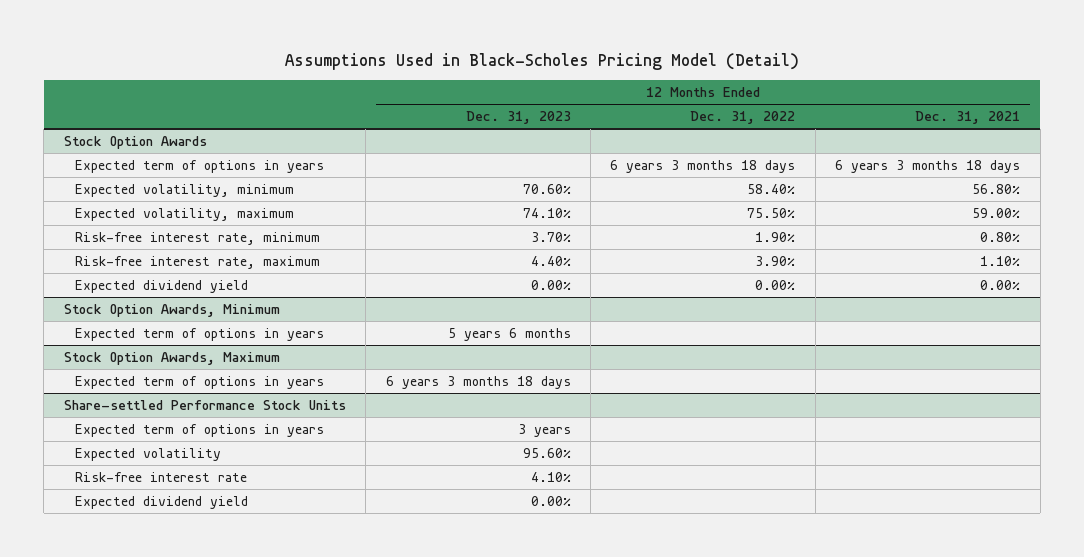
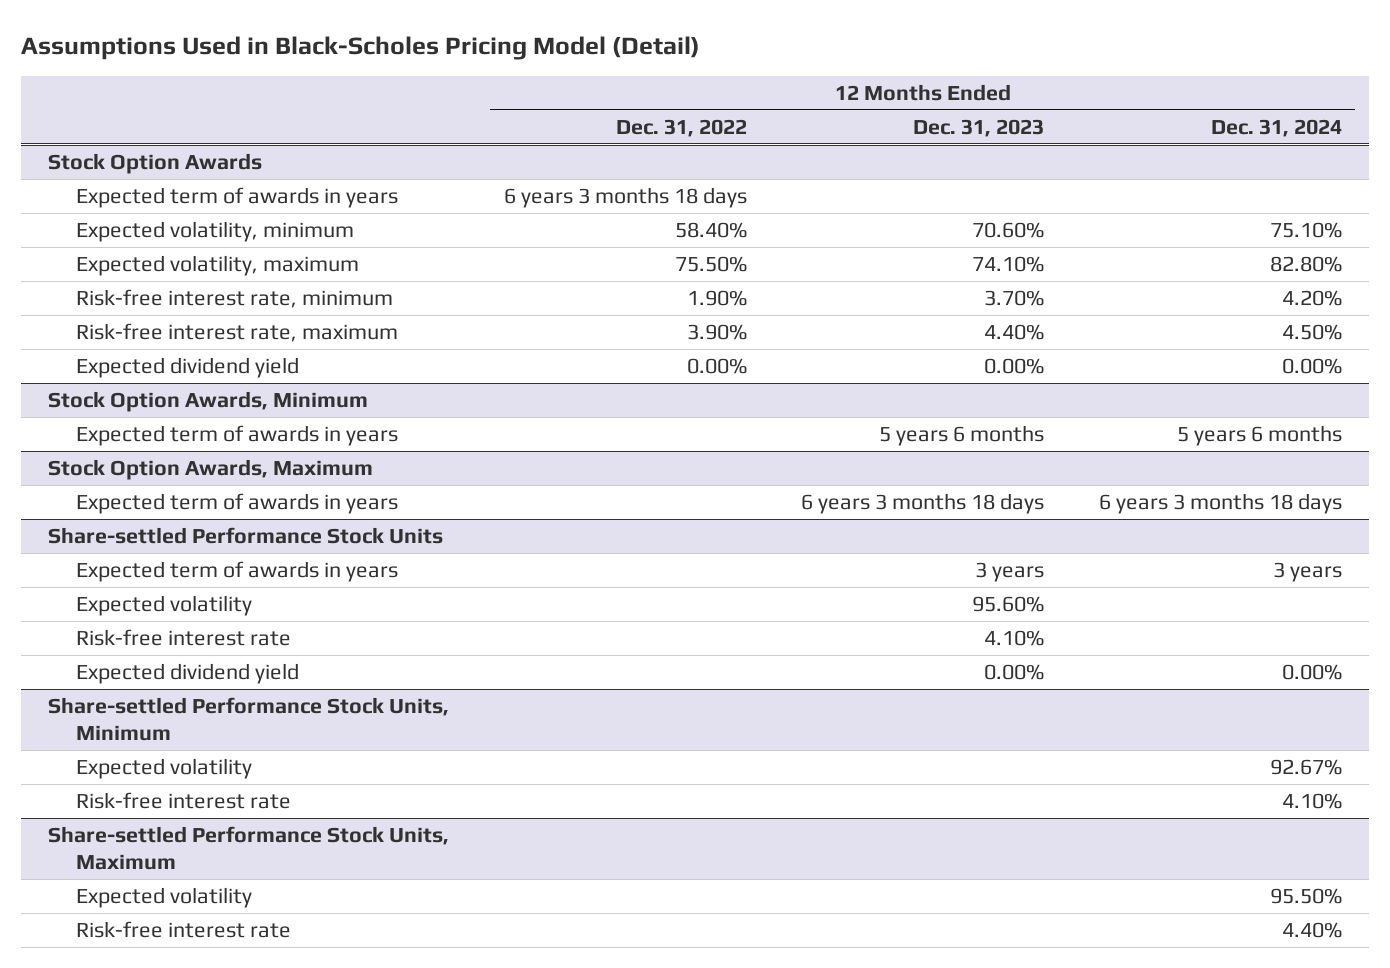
- | 12 Months Ended Dec. 31, 2023 | 12 Months Ended Dec. 31, 2022 | 12 Months Ended Dec. 31, 2021
+ | 12 Months Ended Dec. 31, 2022 | 12 Months Ended Dec. 31, 2023 | 12 Months Ended Dec. 31, 2024
@ Stock Option Awards
- Expected term of options in years | | 6 years 3 months 18 days | 6 years 3 months 18 days
+ Expected term of awards in years | 6 years 3 months 18 days | |
@ Stock Option Awards, Minimum
- Expected term of options in years | 5 years 6 months | |
+ Expected term of awards in years | | 5 years 6 months | 5 years 6 months
@ Stock Option Awards, Maximum
- Expected term of options in years | 6 years 3 months 18 days | |
+ Expected term of awards in years | | 6 years 3 months 18 days | 6 years 3 months 18 days
@ Share-settled Performance Stock Units
- Expected term of options in years | 3 years | |
+ Expected term of awards in years | | 3 years | 3 years
+ Share-settled Performance Stock Units, Minimum
+ Expected volatility | | | 92.67%
+ Risk-free interest rate | | | 4.10%
+ Share-settled Performance Stock Units, Maximum
+ Expected volatility | | | 95.50%
+ Risk-free interest rate | | | 4.40%

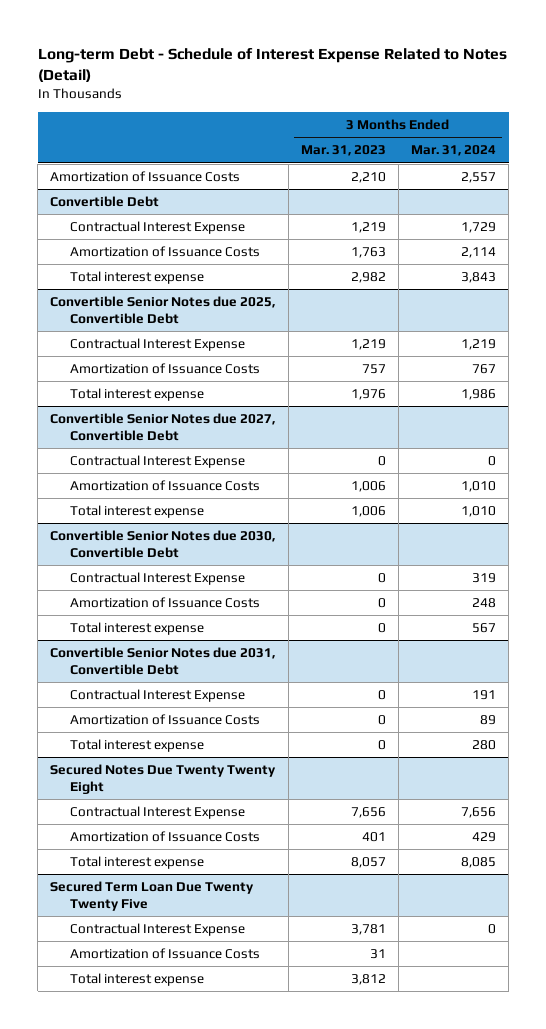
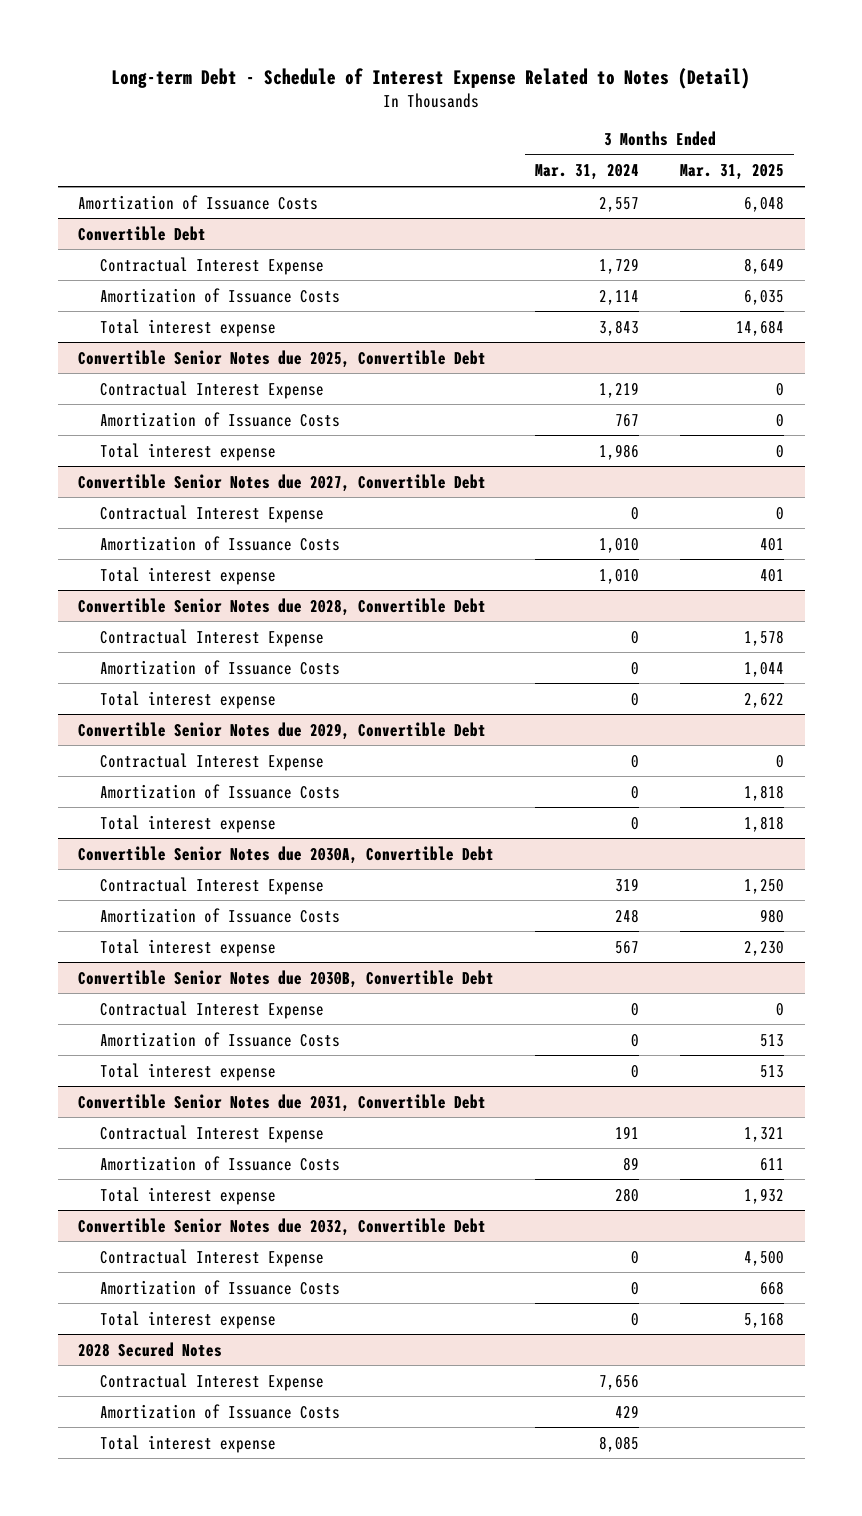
- | 3 Months Ended Mar. 31, 2023 | 3 Months Ended Mar. 31, 2024
+ | 3 Months Ended Mar. 31, 2024 | 3 Months Ended Mar. 31, 2025
- Convertible Senior Notes due 2030, Convertible Debt
+ Convertible Senior Notes due 2028, Convertible Debt
+ Contractual Interest Expense | 0 | 1,578
+ Amortization of Issuance Costs | 0 | 1,044
+ Total interest expense | 0 | 2,622
+ Convertible Senior Notes due 2029, Convertible Debt
+ Contractual Interest Expense | 0 | 0
+ Amortization of Issuance Costs | 0 | 1,818
+ Total interest expense | 0 | 1,818
+ Convertible Senior Notes due 2030A, Convertible Debt
+ Convertible Senior Notes due 2030B, Convertible Debt
+ Contractual Interest Expense | 0 | 0
+ Amortization of Issuance Costs | 0 | 513
+ Total interest expense | 0 | 513
- Secured Notes Due Twenty Twenty Eight
+ Convertible Senior Notes due 2032, Convertible Debt
+ Contractual Interest Expense | 0 | 4,500
+ Amortization of Issuance Costs | 0 | 668
+ Total interest expense | 0 | 5,168
+ 2028 Secured Notes
- Secured Term Loan Due Twenty Twenty Five
- Contractual Interest Expense | 3,781 | 0
- Amortization of Issuance Costs | 31 |
- Total interest expense | 3,812 |

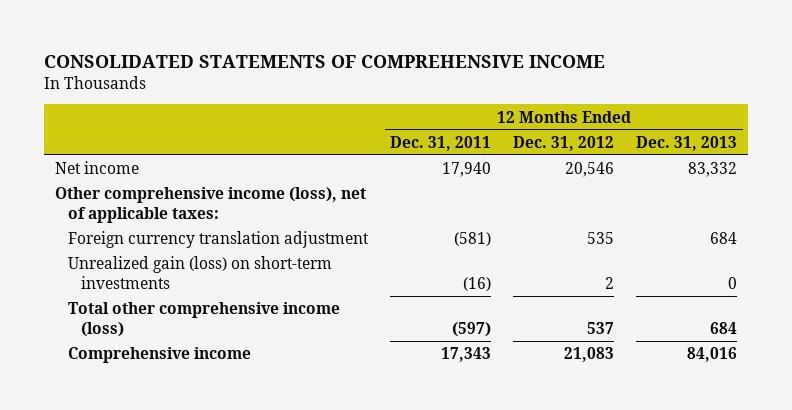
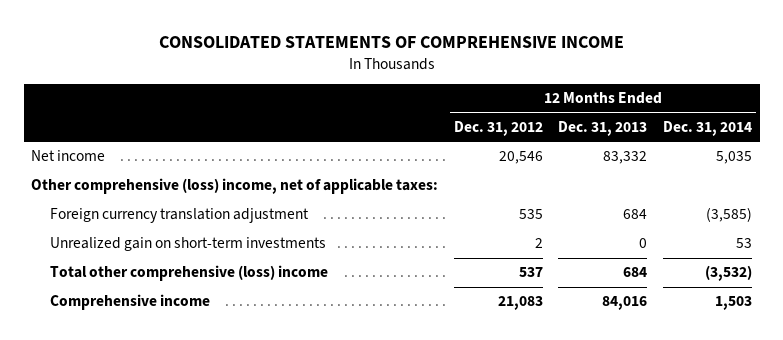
- | 12 Months Ended Dec. 31, 2011 | 12 Months Ended Dec. 31, 2012 | 12 Months Ended Dec. 31, 2013
+ | 12 Months Ended Dec. 31, 2012 | 12 Months Ended Dec. 31, 2013 | 12 Months Ended Dec. 31, 2014
- Other comprehensive income (loss), net of applicable taxes:
+ Other comprehensive (loss) income, net of applicable taxes:
- Unrealized gain (loss) on short-term investments | (16) | 2 | 0
- Total other comprehensive income (loss) | (597) | 537 | 684
+ Unrealized gain on short-term investments | 2 | 0 | 53
+ Total other comprehensive (loss) income | 537 | 684 | (3,532)

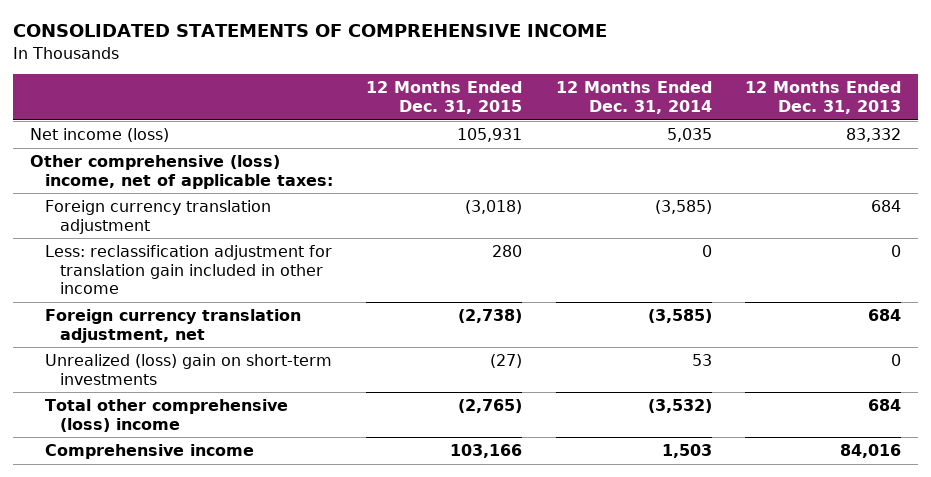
- | 12 Months Ended Dec. 31, 2012 | 12 Months Ended Dec. 31, 2013 | 12 Months Ended Dec. 31, 2014
+ | 12 Months Ended Dec. 31, 2015 | 12 Months Ended Dec. 31, 2014 | 12 Months Ended Dec. 31, 2013
- Net income | 20,546 | 83,332 | 5,035
+ Net income (loss) | 105,931 | 5,035 | 83,332
- Unrealized gain on short-term investments | 2 | 0 | 53
+ Less: reclassification adjustment for translation gain included in other income | 280 | 0 | 0
+ Foreign currency translation adjustment, net | (2,738) | (3,585) | 684
+ Unrealized (loss) gain on short-term investments | (27) | 53 | 0

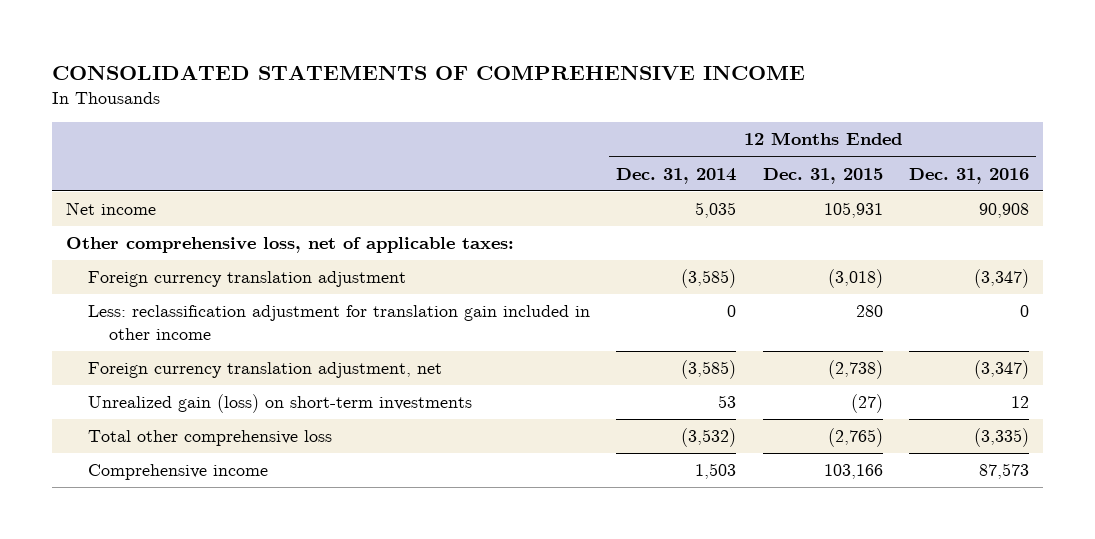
- | 12 Months Ended Dec. 31, 2015 | 12 Months Ended Dec. 31, 2014 | 12 Months Ended Dec. 31, 2013
+ | 12 Months Ended Dec. 31, 2014 | 12 Months Ended Dec. 31, 2015 | 12 Months Ended Dec. 31, 2016
- Net income (loss) | 105,931 | 5,035 | 83,332
- Other comprehensive (loss) income, net of applicable taxes:
+ Net income | 5,035 | 105,931 | 90,908
+ Other comprehensive loss, net of applicable taxes:
- Unrealized (loss) gain on short-term investments | (27) | 53 | 0
- Total other comprehensive (loss) income | (2,765) | (3,532) | 684
+ Unrealized gain (loss) on short-term investments | 53 | (27) | 12
+ Total other comprehensive loss | (3,532) | (2,765) | (3,335)

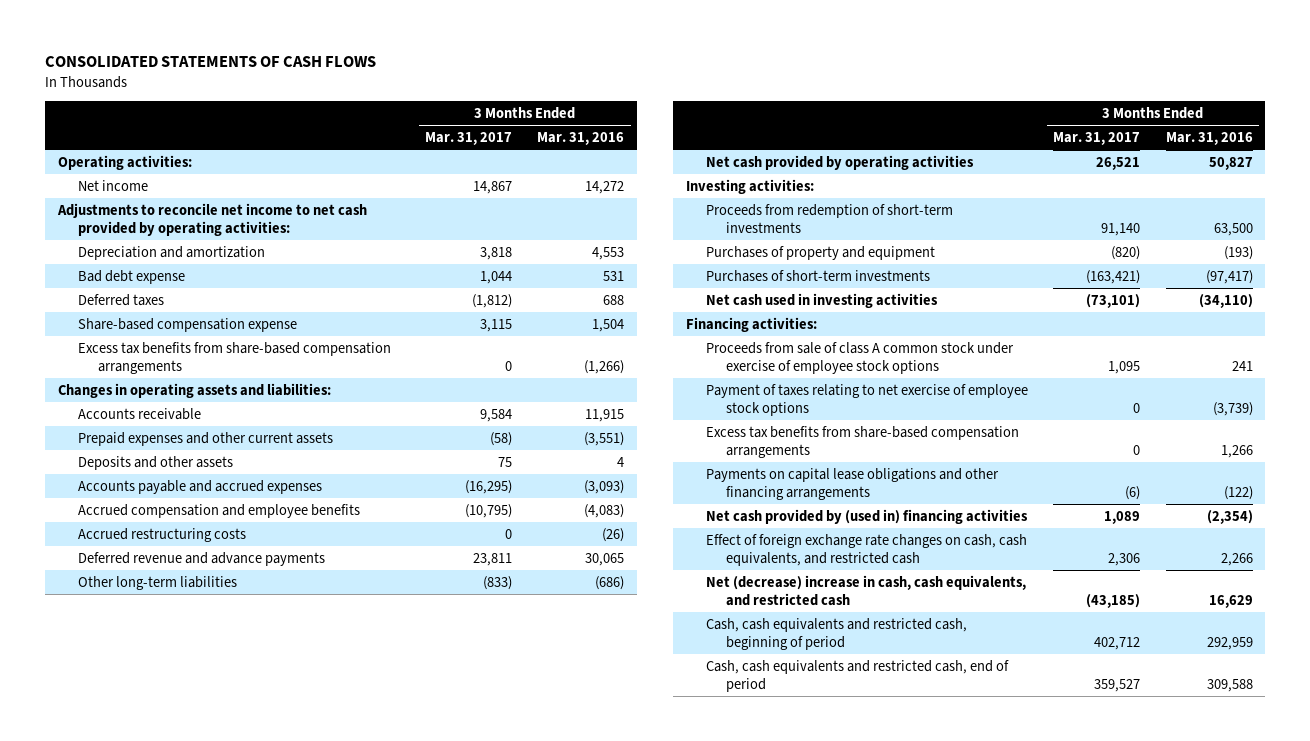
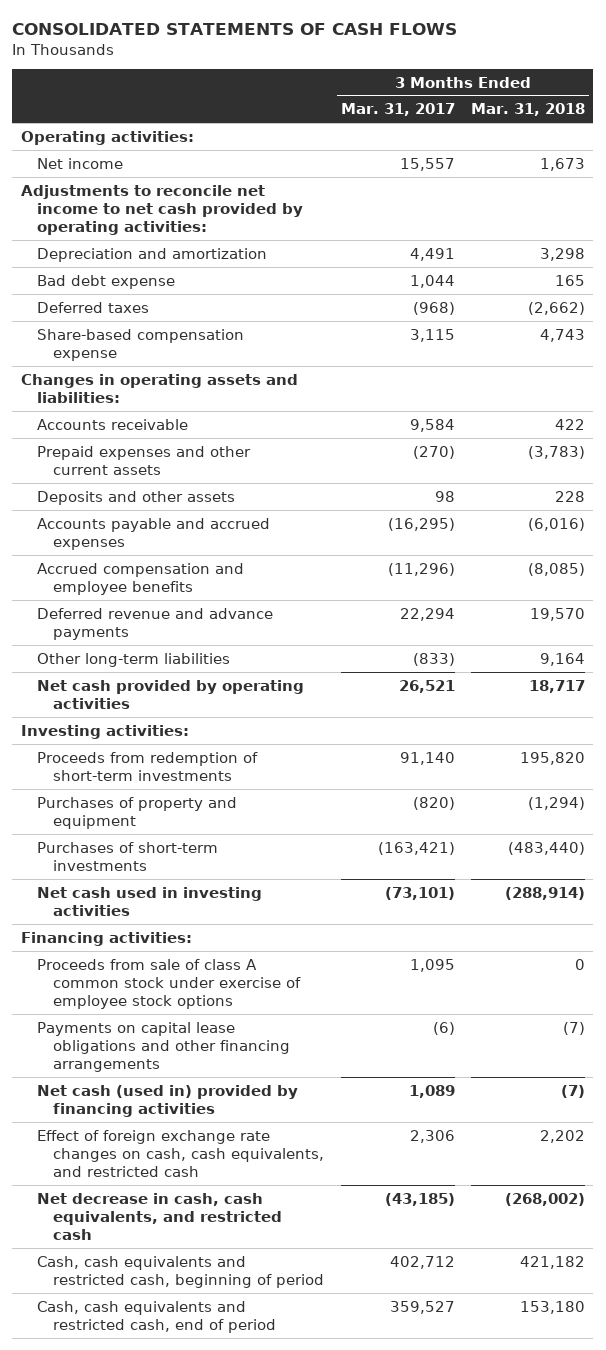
- | 3 Months Ended Mar. 31, 2017 | 3 Months Ended Mar. 31, 2016
+ | 3 Months Ended Mar. 31, 2017 | 3 Months Ended Mar. 31, 2018
- Net income | 14,867 | 14,272
+ Net income | 15,557 | 1,673
- Depreciation and amortization | 3,818 | 4,553
+ Depreciation and amortization | 4,491 | 3,298
- Deferred taxes | (1,812) | 688
+ Deferred taxes | (968) | (2,662)
- Excess tax benefits from share-based compensation arrangements | 0 | (1,266)
- Prepaid expenses and other current assets | (58) | (3,551)
- Deposits and other assets | 75 | 4
+ Prepaid expenses and other current assets | (270) | (3,783)
+ Deposits and other assets | 98 | 228
- Accrued compensation and employee benefits | (10,795) | (4,083)
- Accrued restructuring costs | 0 | (26)
- Deferred revenue and advance payments | 23,811 | 30,065
+ Accrued compensation and employee benefits | (11,296) | (8,085)
+ Deferred revenue and advance payments | 22,294 | 19,570
- Payment of taxes relating to net exercise of employee stock options | 0 | (3,739)
- Excess tax benefits from share-based compensation arrangements | 0 | 1,266
- Net cash provided by (used in) financing activities | 1,089 | (2,354)
+ Net cash (used in) provided by financing activities | 1,089 | (7)
- Net (decrease) increase in cash, cash equivalents, and restricted cash | (43,185) | 16,629
+ Net decrease in cash, cash equivalents, and restricted cash | (43,185) | (268,002)

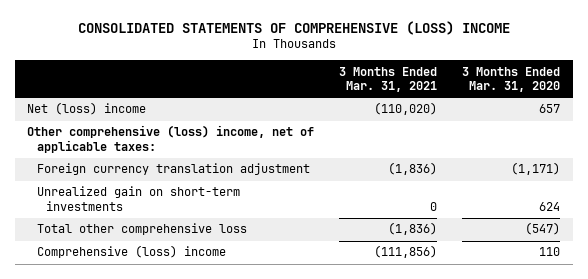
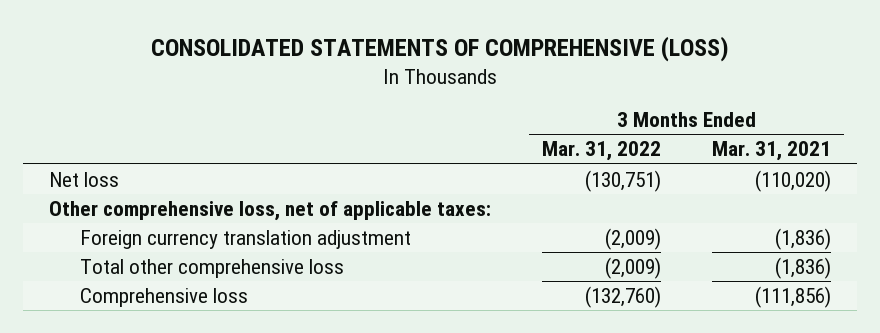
- CONSOLIDATED STATEMENTS OF COMPREHENSIVE (LOSS) INCOME
+ CONSOLIDATED STATEMENTS OF COMPREHENSIVE (LOSS)
- | 3 Months Ended Mar. 31, 2021 | 3 Months Ended Mar. 31, 2020
+ | 3 Months Ended Mar. 31, 2022 | 3 Months Ended Mar. 31, 2021
- Net (loss) income | (110,020) | 657
- Other comprehensive (loss) income, net of applicable taxes:
+ Net loss | (130,751) | (110,020)
+ Other comprehensive loss, net of applicable taxes:
- Unrealized gain on short-term investments | 0 | 624
- Comprehensive (loss) income | (111,856) | 110
+ Comprehensive loss | (132,760) | (111,856)

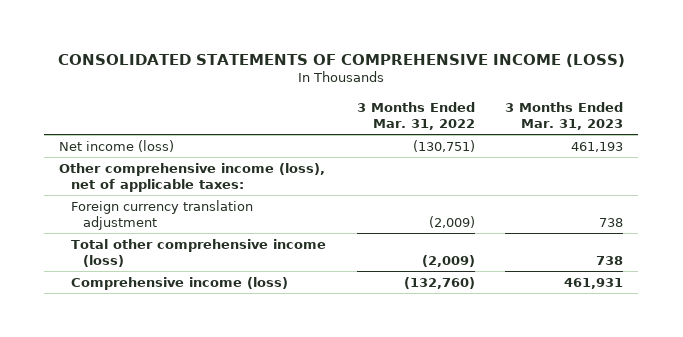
- CONSOLIDATED STATEMENTS OF COMPREHENSIVE (LOSS)
+ CONSOLIDATED STATEMENTS OF COMPREHENSIVE INCOME (LOSS)
- | 3 Months Ended Mar. 31, 2022 | 3 Months Ended Mar. 31, 2021
+ | 3 Months Ended Mar. 31, 2022 | 3 Months Ended Mar. 31, 2023
- Net loss | (130,751) | (110,020)
- Other comprehensive loss, net of applicable taxes:
+ Net income (loss) | (130,751) | 461,193
+ Other comprehensive income (loss), net of applicable taxes:
- Total other comprehensive loss | (2,009) | (1,836)
- Comprehensive loss | (132,760) | (111,856)
+ Total other comprehensive income (loss) | (2,009) | 738
+ Comprehensive income (loss) | (132,760) | 461,931

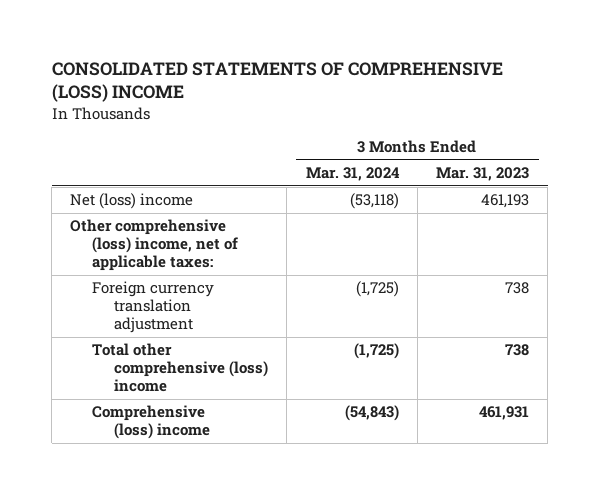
- CONSOLIDATED STATEMENTS OF COMPREHENSIVE INCOME (LOSS)
+ CONSOLIDATED STATEMENTS OF COMPREHENSIVE (LOSS) INCOME
- | 3 Months Ended Mar. 31, 2022 | 3 Months Ended Mar. 31, 2023
+ | 3 Months Ended Mar. 31, 2024 | 3 Months Ended Mar. 31, 2023
- Net income (loss) | (130,751) | 461,193
- Other comprehensive income (loss), net of applicable taxes:
+ Net (loss) income | (53,118) | 461,193
+ Other comprehensive (loss) income, net of applicable taxes:
- Total other comprehensive income (loss) | (2,009) | 738
- Comprehensive income (loss) | (132,760) | 461,931
+ Total other comprehensive (loss) income | (1,725) | 738
+ Comprehensive (loss) income | (54,843) | 461,931

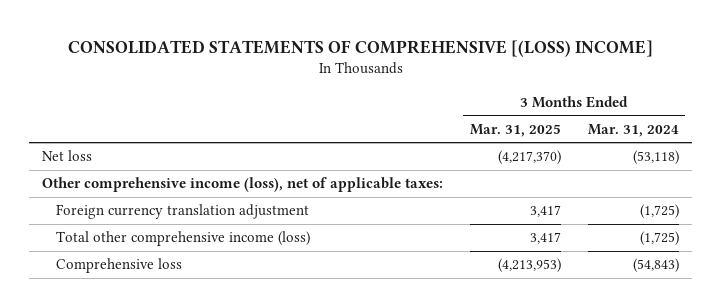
- CONSOLIDATED STATEMENTS OF COMPREHENSIVE (LOSS) INCOME
+ CONSOLIDATED STATEMENTS OF COMPREHENSIVE [(LOSS) INCOME]
- | 3 Months Ended Mar. 31, 2024 | 3 Months Ended Mar. 31, 2023
+ | 3 Months Ended Mar. 31, 2025 | 3 Months Ended Mar. 31, 2024
- Net (loss) income | (53,118) | 461,193
- Other comprehensive (loss) income, net of applicable taxes:
+ Net loss | (4,217,370) | (53,118)
+ Other comprehensive income (loss), net of applicable taxes:
- Total other comprehensive (loss) income | (1,725) | 738
- Comprehensive (loss) income | (54,843) | 461,931
+ Total other comprehensive income (loss) | 3,417 | (1,725)
+ Comprehensive loss | (4,213,953) | (54,843)

